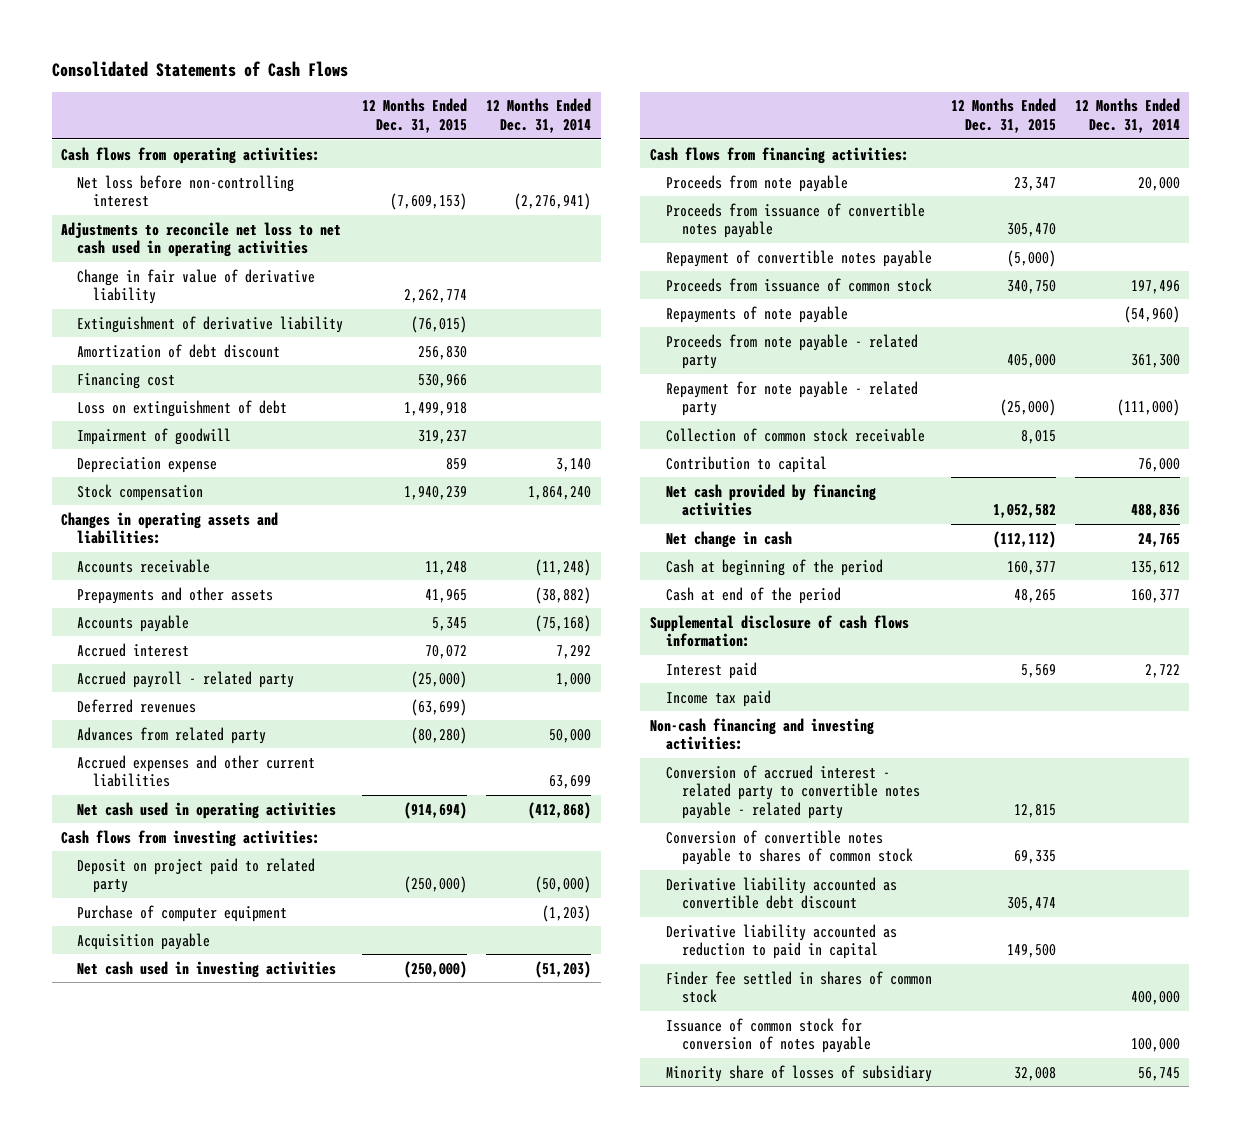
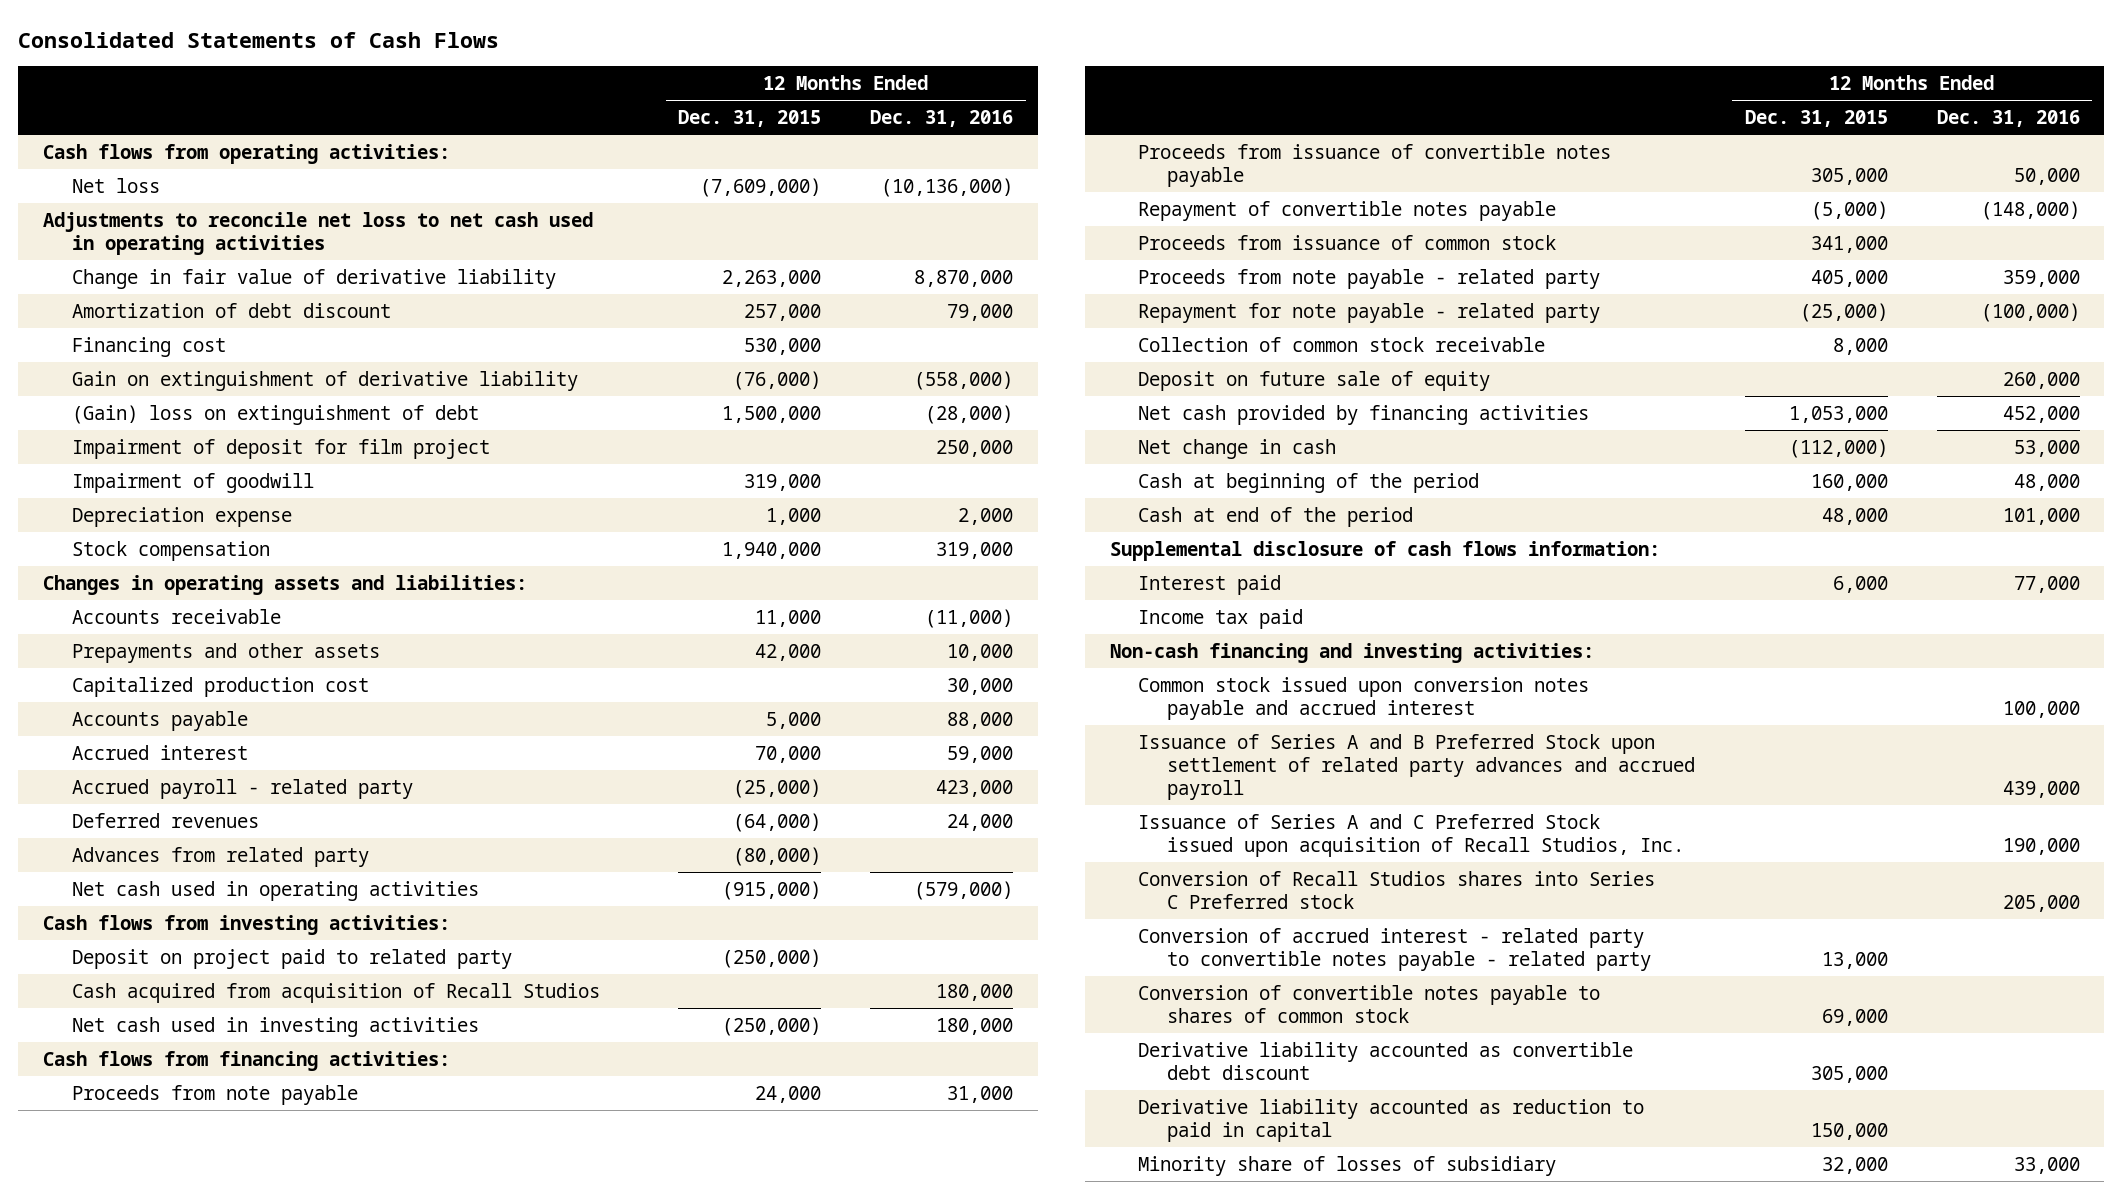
- | 12 Months Ended Dec. 31, 2015 | 12 Months Ended Dec. 31, 2014
+ | 12 Months Ended Dec. 31, 2015 | 12 Months Ended Dec. 31, 2016
- Net loss before non-controlling interest | (7,609,153) | (2,276,941)
+ Net loss | (7,609,000) | (10,136,000)
- Change in fair value of derivative liability | 2,262,774 |
- Extinguishment of derivative liability | (76,015) |
- Amortization of debt discount | 256,830 |
- Financing cost | 530,966 |
- Loss on extinguishment of debt | 1,499,918 |
- Impairment of goodwill | 319,237 |
- Depreciation expense | 859 | 3,140
- Stock compensation | 1,940,239 | 1,864,240
+ Change in fair value of derivative liability | 2,263,000 | 8,870,000
+ Amortization of debt discount | 257,000 | 79,000
+ Financing cost | 530,000 |
+ Gain on extinguishment of derivative liability | (76,000) | (558,000)
+ (Gain) loss on extinguishment of debt | 1,500,000 | (28,000)
+ Impairment of deposit for film project | | 250,000
+ Impairment of goodwill | 319,000 |
+ Depreciation expense | 1,000 | 2,000
+ Stock compensation | 1,940,000 | 319,000
- Accounts receivable | 11,248 | (11,248)
- Prepayments and other assets | 41,965 | (38,882)
- Accounts payable | 5,345 | (75,168)
- Accrued interest | 70,072 | 7,292
+ Accounts receivable | 11,000 | (11,000)
+ Prepayments and other assets | 42,000 | 10,000
+ Capitalized production cost | | 30,000
+ Accounts payable | 5,000 | 88,000
+ Accrued interest | 70,000 | 59,000
- Deferred revenues | (63,699) |
- Advances from related party | (80,280) | 50,000
- Accrued expenses and other current liabilities | | 63,699
- Net cash used in operating activities | (914,694) | (412,868)
+ Deferred revenues | (64,000) | 24,000
+ Advances from related party | (80,000) |
+ Net cash used in operating activities | (915,000) | (579,000)
- Purchase of computer equipment | | (1,203)
- Acquisition payable
+ Cash acquired from acquisition of Recall Studios | | 180,000
- Proceeds from note payable | 23,347 | 20,000
- Proceeds from issuance of convertible notes payable | 305,470 |
+ Proceeds from note payable | 24,000 | 31,000
+ Proceeds from issuance of convertible notes payable | 305,000 | 50,000
- Proceeds from issuance of common stock | 340,750 | 197,496
- Repayments of note payable | | (54,960)
+ Proceeds from issuance of common stock | 341,000 |
- Collection of common stock receivable | 8,015 |
- Contribution to capital | | 76,000
- Net cash provided by financing activities | 1,052,582 | 488,836
- Net change in cash | (112,112) | 24,765
- Cash at beginning of the period | 160,377 | 135,612
- Cash at end of the period | 48,265 | 160,377
+ Collection of common stock receivable | 8,000 |
+ Deposit on future sale of equity | | 260,000
+ Net cash provided by financing activities | 1,053,000 | 452,000
+ Net change in cash | (112,000) | 53,000
+ Cash at beginning of the period | 160,000 | 48,000
+ Cash at end of the period | 48,000 | 101,000
- Interest paid | 5,569 | 2,722
+ Interest paid | 6,000 | 77,000
- Conversion of accrued interest - related party to convertible notes payable - related party | 12,815 |
- Conversion of convertible notes payable to shares of common stock | 69,335 |
- Derivative liability accounted as convertible debt discount | 305,474 |
- Derivative liability accounted as reduction to paid in capital | 149,500 |
- Finder fee settled in shares of common stock | | 400,000
- Issuance of common stock for conversion of notes payable | | 100,000
- Minority share of losses of subsidiary | 32,008 | 56,745
+ Common stock issued upon conversion notes payable and accrued interest | | 100,000
+ Issuance of Series A and B Preferred Stock upon settlement of related party advances and accrued payroll | | 439,000
+ Issuance of Series A and C Preferred Stock issued upon acquisition of Recall Studios, Inc. | | 190,000
+ Conversion of Recall Studios shares into Series C Preferred stock | | 205,000
+ Conversion of accrued interest - related party to convertible notes payable - related party | 13,000 |
+ Conversion of convertible notes payable to shares of common stock | 69,000 |
+ Derivative liability accounted as convertible debt discount | 305,000 |
+ Derivative liability accounted as reduction to paid in capital | 150,000 |
+ Minority share of losses of subsidiary | 32,000 | 33,000

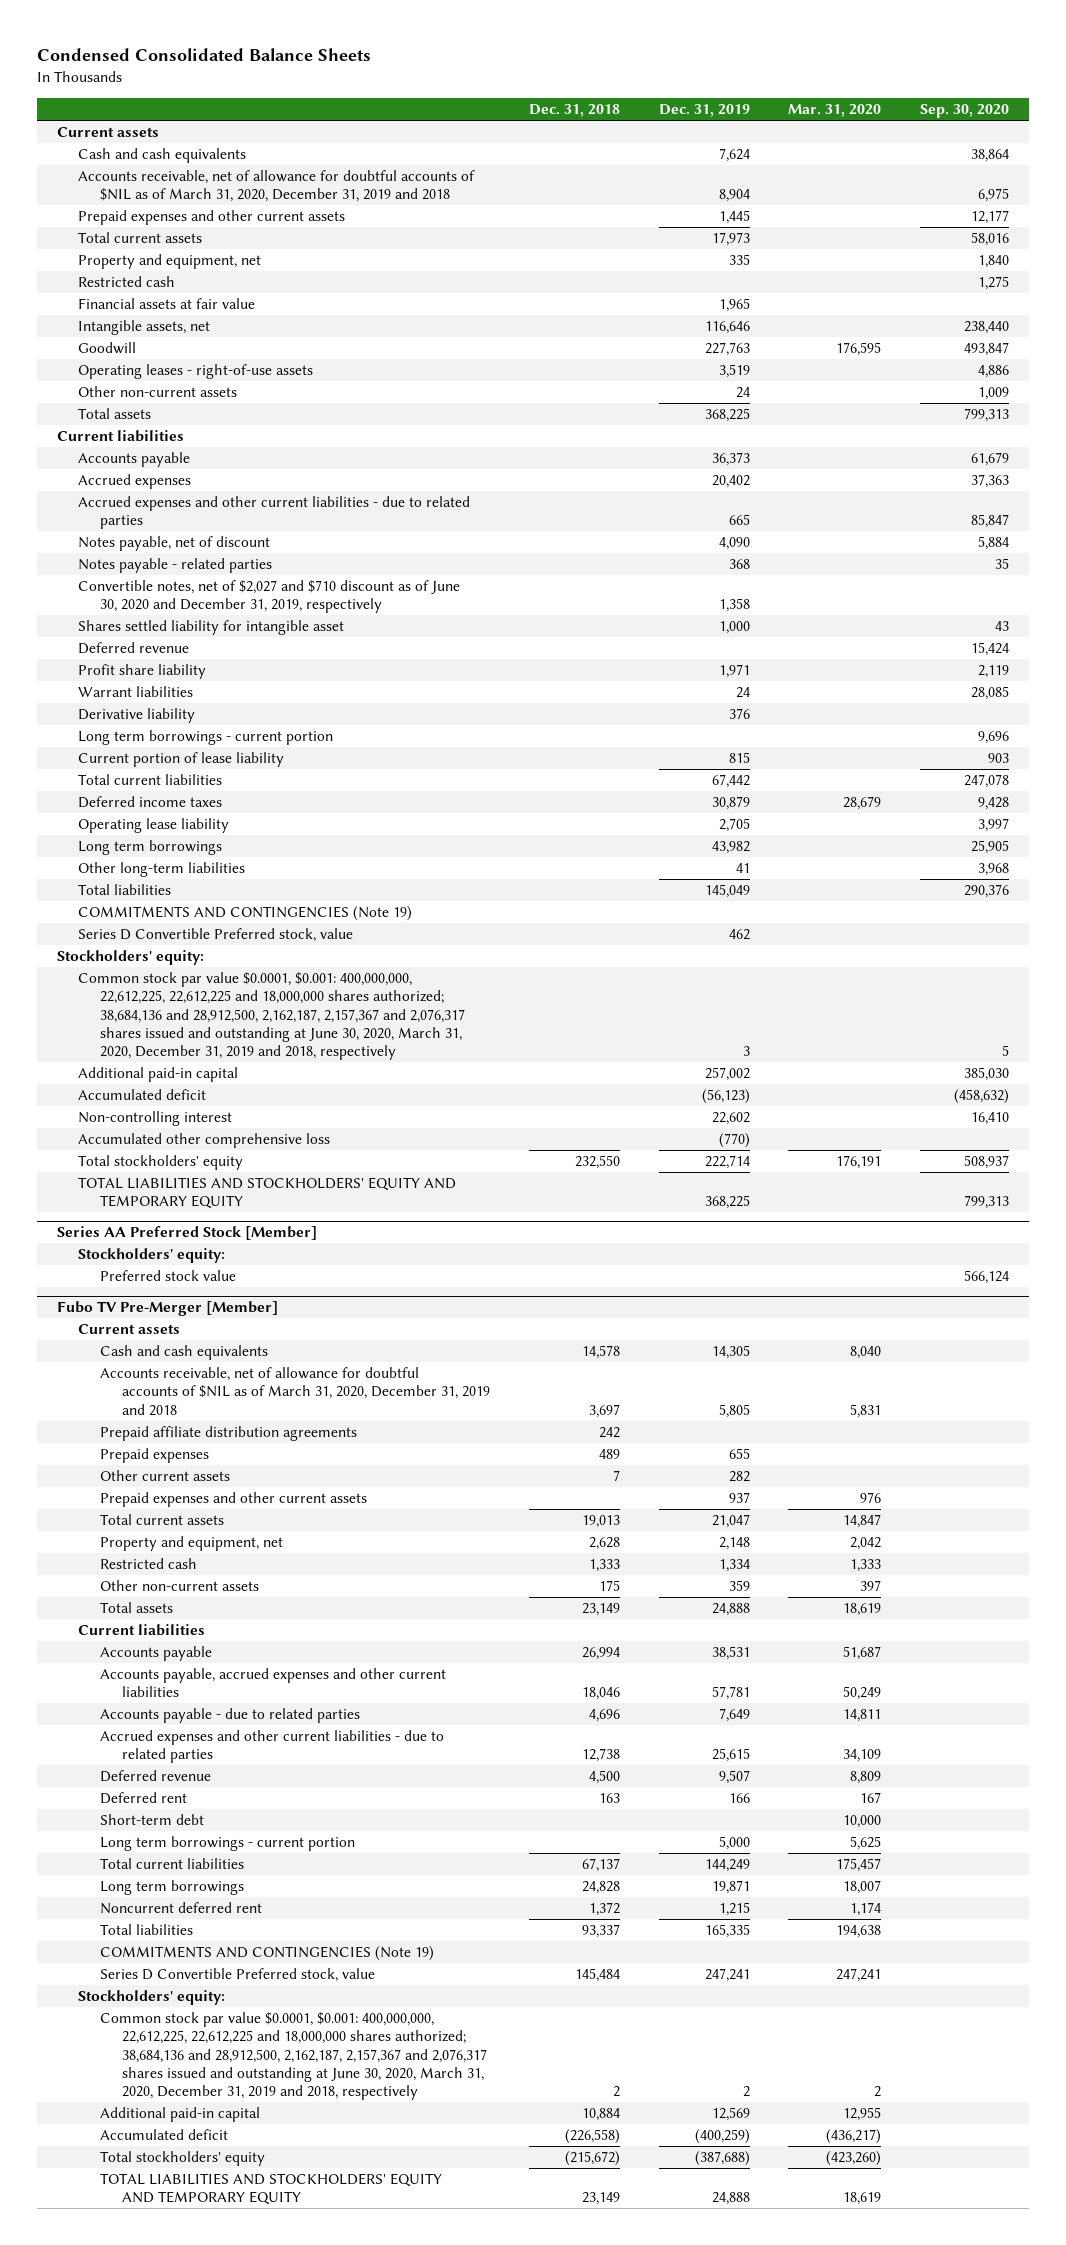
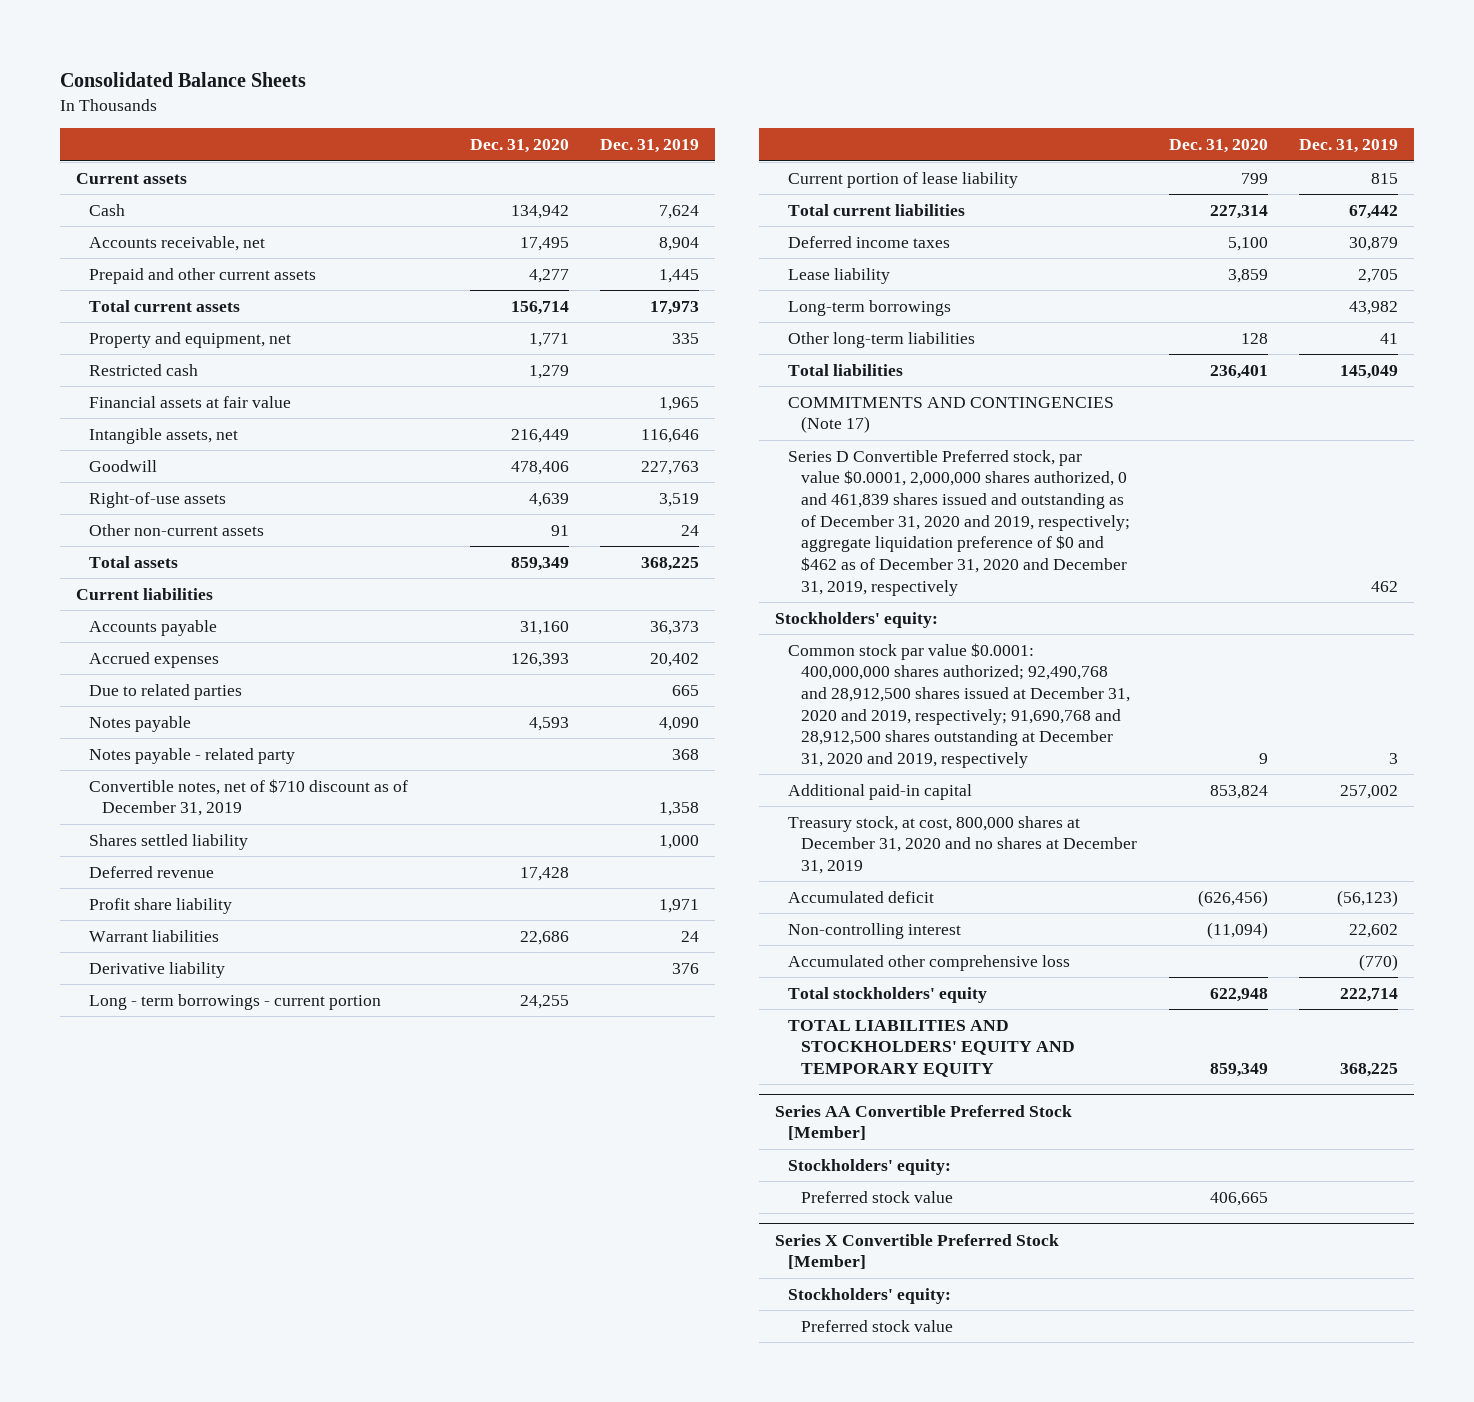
- Condensed Consolidated Balance Sheets
+ Consolidated Balance Sheets
- | Dec. 31, 2018 | Dec. 31, 2019 | Mar. 31, 2020 | Sep. 30, 2020
+ | Dec. 31, 2020 | Dec. 31, 2019
- Cash and cash equivalents | | 7,624 | | 38,864
- Accounts receivable, net of allowance for doubtful accounts of $NIL as of March 31, 2020, December 31, 2019 and 2018 | | 8,904 | | 6,975
- Prepaid expenses and other current assets | | 1,445 | | 12,177
+ Cash | 134,942 | 7,624
+ Accounts receivable, net | 17,495 | 8,904
+ Prepaid and other current assets | 4,277 | 1,445
- Operating leases - right-of-use assets | | 3,519 | | 4,886
+ Right-of-use assets | 4,639 | 3,519
- Accrued expenses and other current liabilities - due to related parties | | 665 | | 85,847
- Notes payable, net of discount | | 4,090 | | 5,884
- Notes payable - related parties | | 368 | | 35
- Convertible notes, net of $2,027 and $710 discount as of June 30, 2020 and December 31, 2019, respectively | | 1,358 | |
- Shares settled liability for intangible asset | | 1,000 | | 43
+ Due to related parties | | 665
+ Notes payable | 4,593 | 4,090
+ Notes payable - related party | | 368
+ Convertible notes, net of $710 discount as of December 31, 2019 | | 1,358
+ Shares settled liability | | 1,000
- Long term borrowings - current portion | | | | 9,696
+ Long - term borrowings - current portion | 24,255 |
- Operating lease liability | | 2,705 | | 3,997
- Long term borrowings | | 43,982 | | 25,905
+ Lease liability | 3,859 | 2,705
+ Long-term borrowings | | 43,982
- COMMITMENTS AND CONTINGENCIES (Note 19)
- Series D Convertible Preferred stock, value | | 462 | |
+ COMMITMENTS AND CONTINGENCIES (Note 17)
+ Series D Convertible Preferred stock, par value $0.0001, 2,000,000 shares authorized, 0 and 461,839 shares issued and outstanding as of December 31, 2020 and 2019, respectively; aggregate liquidation preference of $0 and $462 as of December 31, 2020 and December 31, 2019, respectively | | 462
- Common stock par value $0.0001, $0.001: 400,000,000, 22,612,225, 22,612,225 and 18,000,000 shares authorized; 38,684,136 and 28,912,500, 2,162,187, 2,157,367 and 2,076,317 shares issued and outstanding at June 30, 2020, March 31, 2020, December 31, 2019 and 2018, respectively | | 3 | | 5
+ Common stock par value $0.0001: 400,000,000 shares authorized; 92,490,768 and 28,912,500 shares issued at December 31, 2020 and 2019, respectively; 91,690,768 and 28,912,500 shares outstanding at December 31, 2020 and 2019, respectively | 9 | 3
+ Treasury stock, at cost, 800,000 shares at December 31, 2020 and no shares at December 31, 2019
- Series AA Preferred Stock [Member]
+ Series AA Convertible Preferred Stock [Member]
- Fubo TV Pre-Merger [Member]
- Current assets
- Cash and cash equivalents | 14,578 | 14,305 | 8,040 |
- Accounts receivable, net of allowance for doubtful accounts of $NIL as of March 31, 2020, December 31, 2019 and 2018 | 3,697 | 5,805 | 5,831 |
- Prepaid affiliate distribution agreements | 242 | | |
- Prepaid expenses | 489 | 655 | |
- Other current assets | 7 | 282 | |
- Prepaid expenses and other current assets | | 937 | 976 |
- Total current assets | 19,013 | 21,047 | 14,847 |
- Property and equipment, net | 2,628 | 2,148 | 2,042 |
- Restricted cash | 1,333 | 1,334 | 1,333 |
- Other non-current assets | 175 | 359 | 397 |
- Total assets | 23,149 | 24,888 | 18,619 |
- Current liabilities
- Accounts payable | 26,994 | 38,531 | 51,687 |
- Accounts payable, accrued expenses and other current liabilities | 18,046 | 57,781 | 50,249 |
- Accounts payable - due to related parties | 4,696 | 7,649 | 14,811 |
- Accrued expenses and other current liabilities - due to related parties | 12,738 | 25,615 | 34,109 |
- Deferred revenue | 4,500 | 9,507 | 8,809 |
- Deferred rent | 163 | 166 | 167 |
- Short-term debt | | | 10,000 |
- Long term borrowings - current portion | | 5,000 | 5,625 |
- Total current liabilities | 67,137 | 144,249 | 175,457 |
- Long term borrowings | 24,828 | 19,871 | 18,007 |
- Noncurrent deferred rent | 1,372 | 1,215 | 1,174 |
- Total liabilities | 93,337 | 165,335 | 194,638 |
- COMMITMENTS AND CONTINGENCIES (Note 19)
- Series D Convertible Preferred stock, value | 145,484 | 247,241 | 247,241 |
+ Series X Convertible Preferred Stock [Member]
- Common stock par value $0.0001, $0.001: 400,000,000, 22,612,225, 22,612,225 and 18,000,000 shares authorized; 38,684,136 and 28,912,500, 2,162,187, 2,157,367 and 2,076,317 shares issued and outstanding at June 30, 2020, March 31, 2020, December 31, 2019 and 2018, respectively | 2 | 2 | 2 |
- Additional paid-in capital | 10,884 | 12,569 | 12,955 |
- Accumulated deficit | (226,558) | (400,259) | (436,217) |
- Total stockholders' equity | (215,672) | (387,688) | (423,260) |
- TOTAL LIABILITIES AND STOCKHOLDERS' EQUITY AND TEMPORARY EQUITY | 23,149 | 24,888 | 18,619 |
+ Preferred stock value

